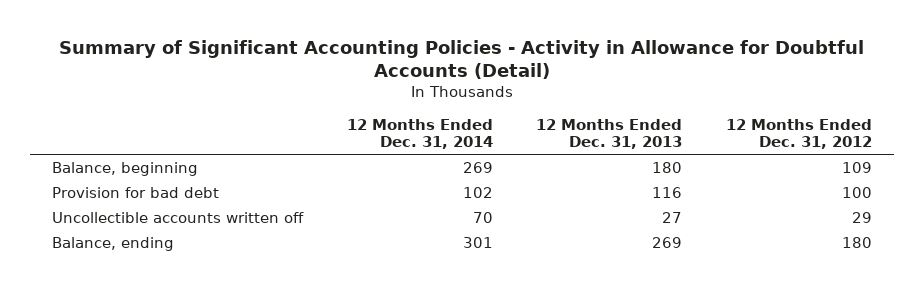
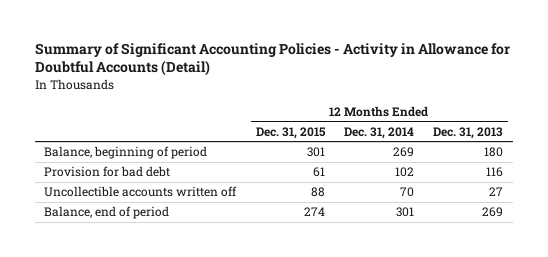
- | 12 Months Ended Dec. 31, 2014 | 12 Months Ended Dec. 31, 2013 | 12 Months Ended Dec. 31, 2012
+ | 12 Months Ended Dec. 31, 2015 | 12 Months Ended Dec. 31, 2014 | 12 Months Ended Dec. 31, 2013
- Balance, beginning | 269 | 180 | 109
+ Balance, beginning of period | 301 | 269 | 180
- Balance, ending | 301 | 269 | 180
+ Balance, end of period | 274 | 301 | 269

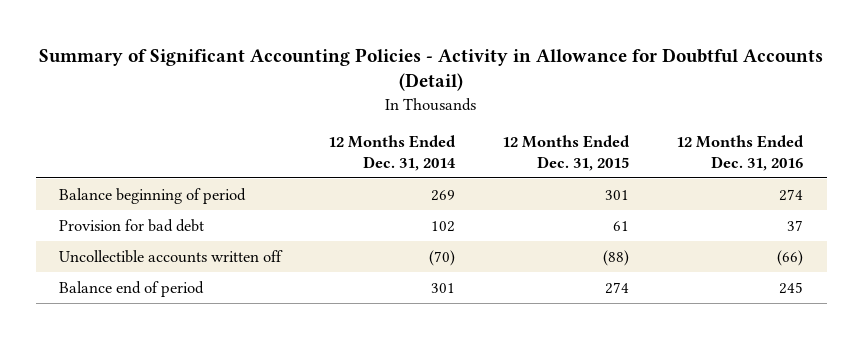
- | 12 Months Ended Dec. 31, 2015 | 12 Months Ended Dec. 31, 2014 | 12 Months Ended Dec. 31, 2013
+ | 12 Months Ended Dec. 31, 2014 | 12 Months Ended Dec. 31, 2015 | 12 Months Ended Dec. 31, 2016
- Balance, beginning of period | 301 | 269 | 180
+ Balance beginning of period | 269 | 301 | 274
- Uncollectible accounts written off | 88 | 70 | 27
- Balance, end of period | 274 | 301 | 269
+ Uncollectible accounts written off | (70) | (88) | (66)
+ Balance end of period | 301 | 274 | 245

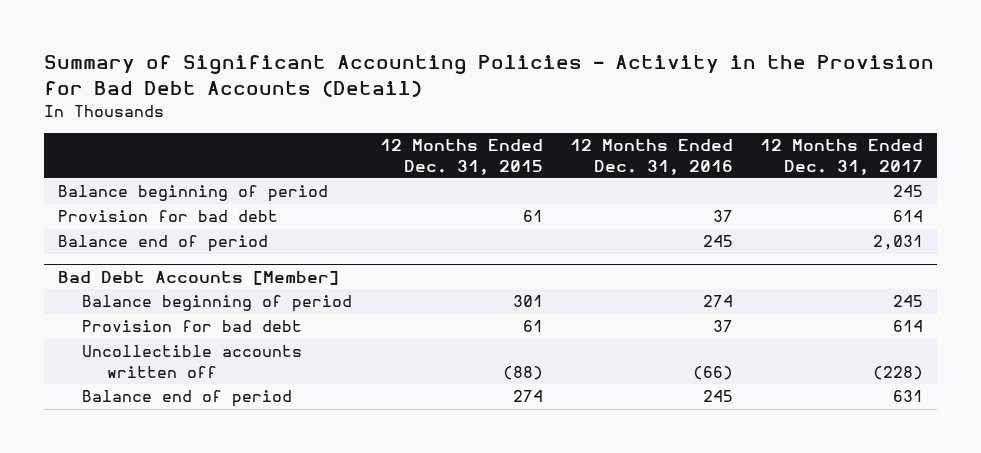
- Summary of Significant Accounting Policies - Activity in Allowance for Doubtful Accounts (Detail)
+ Summary of Significant Accounting Policies - Activity in the Provision for Bad Debt Accounts (Detail)
- | 12 Months Ended Dec. 31, 2014 | 12 Months Ended Dec. 31, 2015 | 12 Months Ended Dec. 31, 2016
+ | 12 Months Ended Dec. 31, 2015 | 12 Months Ended Dec. 31, 2016 | 12 Months Ended Dec. 31, 2017
+ Balance beginning of period | | | 245
+ Provision for bad debt | 61 | 37 | 614
+ Balance end of period | | 245 | 2,031
+ Bad Debt Accounts [Member]

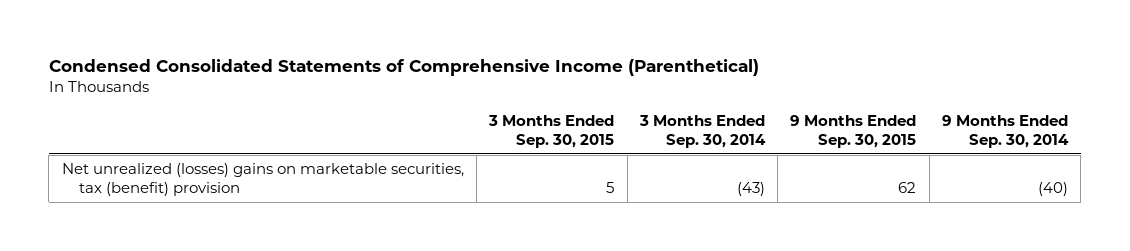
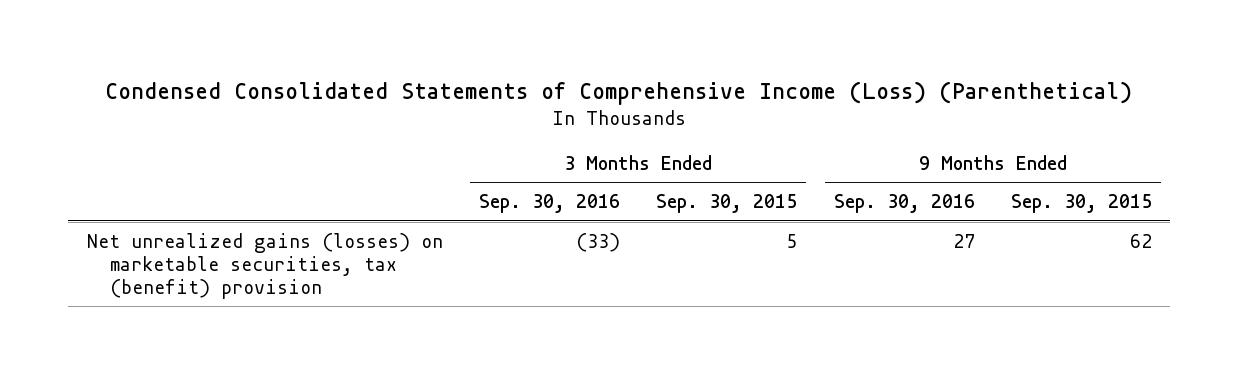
- Condensed Consolidated Statements of Comprehensive Income (Parenthetical)
+ Condensed Consolidated Statements of Comprehensive Income (Loss) (Parenthetical)
- | 3 Months Ended Sep. 30, 2015 | 3 Months Ended Sep. 30, 2014 | 9 Months Ended Sep. 30, 2015 | 9 Months Ended Sep. 30, 2014
+ | 3 Months Ended Sep. 30, 2016 | 3 Months Ended Sep. 30, 2015 | 9 Months Ended Sep. 30, 2016 | 9 Months Ended Sep. 30, 2015
- Net unrealized (losses) gains on marketable securities, tax (benefit) provision | 5 | (43) | 62 | (40)
+ Net unrealized gains (losses) on marketable securities, tax (benefit) provision | (33) | 5 | 27 | 62

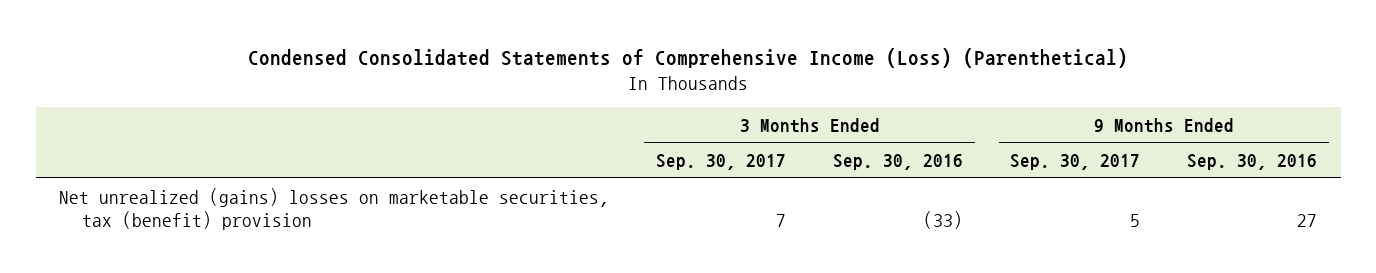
- | 3 Months Ended Sep. 30, 2016 | 3 Months Ended Sep. 30, 2015 | 9 Months Ended Sep. 30, 2016 | 9 Months Ended Sep. 30, 2015
+ | 3 Months Ended Sep. 30, 2017 | 3 Months Ended Sep. 30, 2016 | 9 Months Ended Sep. 30, 2017 | 9 Months Ended Sep. 30, 2016
- Net unrealized gains (losses) on marketable securities, tax (benefit) provision | (33) | 5 | 27 | 62
+ Net unrealized (gains) losses on marketable securities, tax (benefit) provision | 7 | (33) | 5 | 27

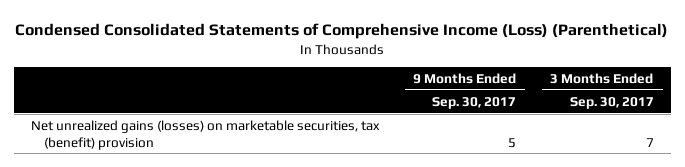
- | 3 Months Ended Sep. 30, 2017 | 3 Months Ended Sep. 30, 2016 | 9 Months Ended Sep. 30, 2017 | 9 Months Ended Sep. 30, 2016
+ | 9 Months Ended Sep. 30, 2017 | 3 Months Ended Sep. 30, 2017
- Net unrealized (gains) losses on marketable securities, tax (benefit) provision | 7 | (33) | 5 | 27
+ Net unrealized gains (losses) on marketable securities, tax (benefit) provision | 5 | 7

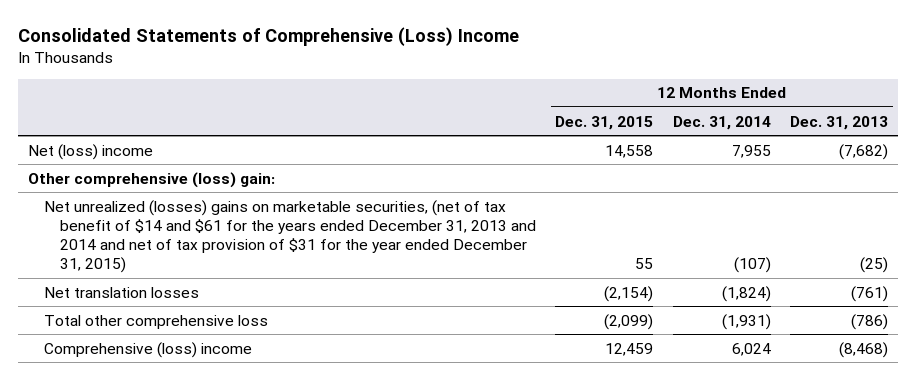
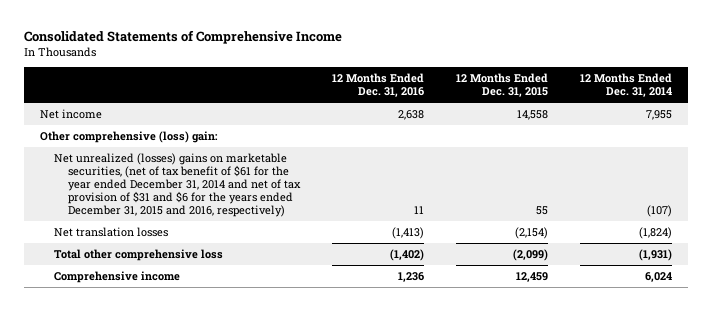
- Consolidated Statements of Comprehensive (Loss) Income
+ Consolidated Statements of Comprehensive Income
- | 12 Months Ended Dec. 31, 2015 | 12 Months Ended Dec. 31, 2014 | 12 Months Ended Dec. 31, 2013
+ | 12 Months Ended Dec. 31, 2016 | 12 Months Ended Dec. 31, 2015 | 12 Months Ended Dec. 31, 2014
- Net (loss) income | 14,558 | 7,955 | (7,682)
+ Net income | 2,638 | 14,558 | 7,955
- Net unrealized (losses) gains on marketable securities, (net of tax benefit of $14 and $61 for the years ended December 31, 2013 and 2014 and net of tax provision of $31 for the year ended December 31, 2015) | 55 | (107) | (25)
+ Net unrealized (losses) gains on marketable securities, (net of tax benefit of $61 for the year ended December 31, 2014 and net of tax provision of $31 and $6 for the years ended December 31, 2015 and 2016, respectively) | 11 | 55 | (107)
- Comprehensive (loss) income | 12,459 | 6,024 | (8,468)
+ Comprehensive income | 1,236 | 12,459 | 6,024

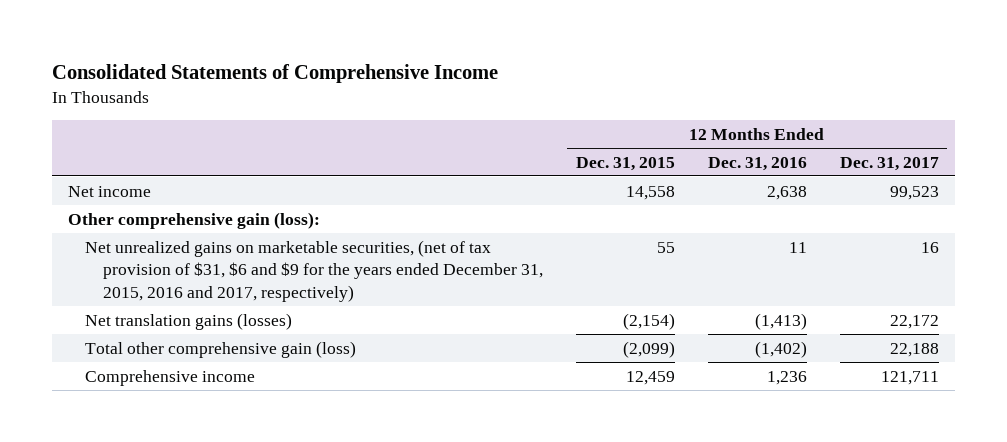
- | 12 Months Ended Dec. 31, 2016 | 12 Months Ended Dec. 31, 2015 | 12 Months Ended Dec. 31, 2014
+ | 12 Months Ended Dec. 31, 2015 | 12 Months Ended Dec. 31, 2016 | 12 Months Ended Dec. 31, 2017
- Other comprehensive (loss) gain:
- Net unrealized (losses) gains on marketable securities, (net of tax benefit of $61 for the year ended December 31, 2014 and net of tax provision of $31 and $6 for the years ended December 31, 2015 and 2016, respectively) | 11 | 55 | (107)
- Net translation losses | (1,413) | (2,154) | (1,824)
- Total other comprehensive loss | (1,402) | (2,099) | (1,931)
+ Other comprehensive gain (loss):
+ Net unrealized gains on marketable securities, (net of tax provision of $31, $6 and $9 for the years ended December 31, 2015, 2016 and 2017, respectively) | 55 | 11 | 16
+ Net translation gains (losses) | (2,154) | (1,413) | 22,172
+ Total other comprehensive gain (loss) | (2,099) | (1,402) | 22,188

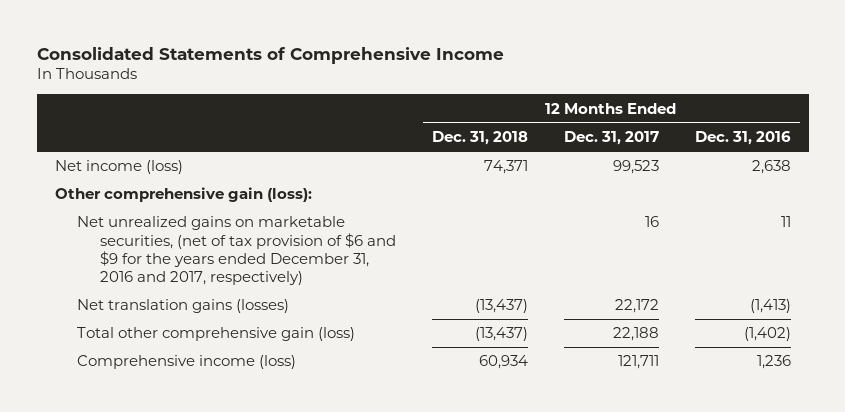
- | 12 Months Ended Dec. 31, 2015 | 12 Months Ended Dec. 31, 2016 | 12 Months Ended Dec. 31, 2017
+ | 12 Months Ended Dec. 31, 2018 | 12 Months Ended Dec. 31, 2017 | 12 Months Ended Dec. 31, 2016
- Net income | 14,558 | 2,638 | 99,523
+ Net income (loss) | 74,371 | 99,523 | 2,638
- Net unrealized gains on marketable securities, (net of tax provision of $31, $6 and $9 for the years ended December 31, 2015, 2016 and 2017, respectively) | 55 | 11 | 16
+ Net unrealized gains on marketable securities, (net of tax provision of $6 and $9 for the years ended December 31, 2016 and 2017, respectively) | | 16 | 11
- Comprehensive income | 12,459 | 1,236 | 121,711
+ Comprehensive income (loss) | 60,934 | 121,711 | 1,236

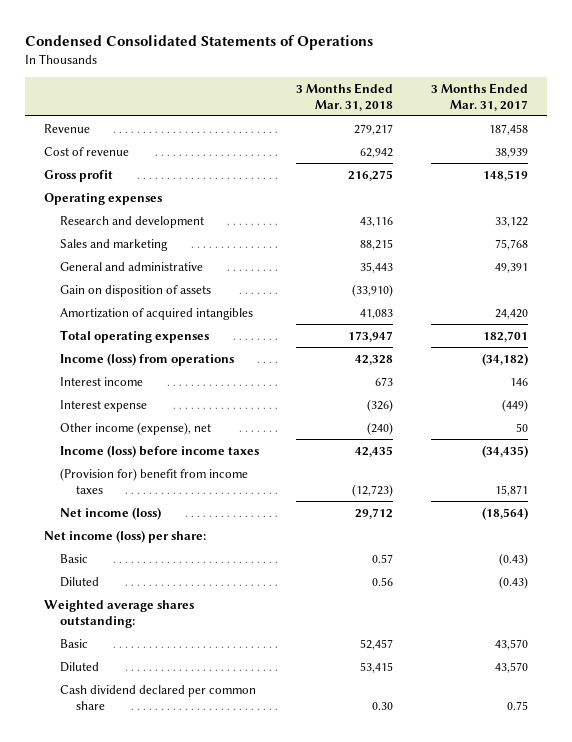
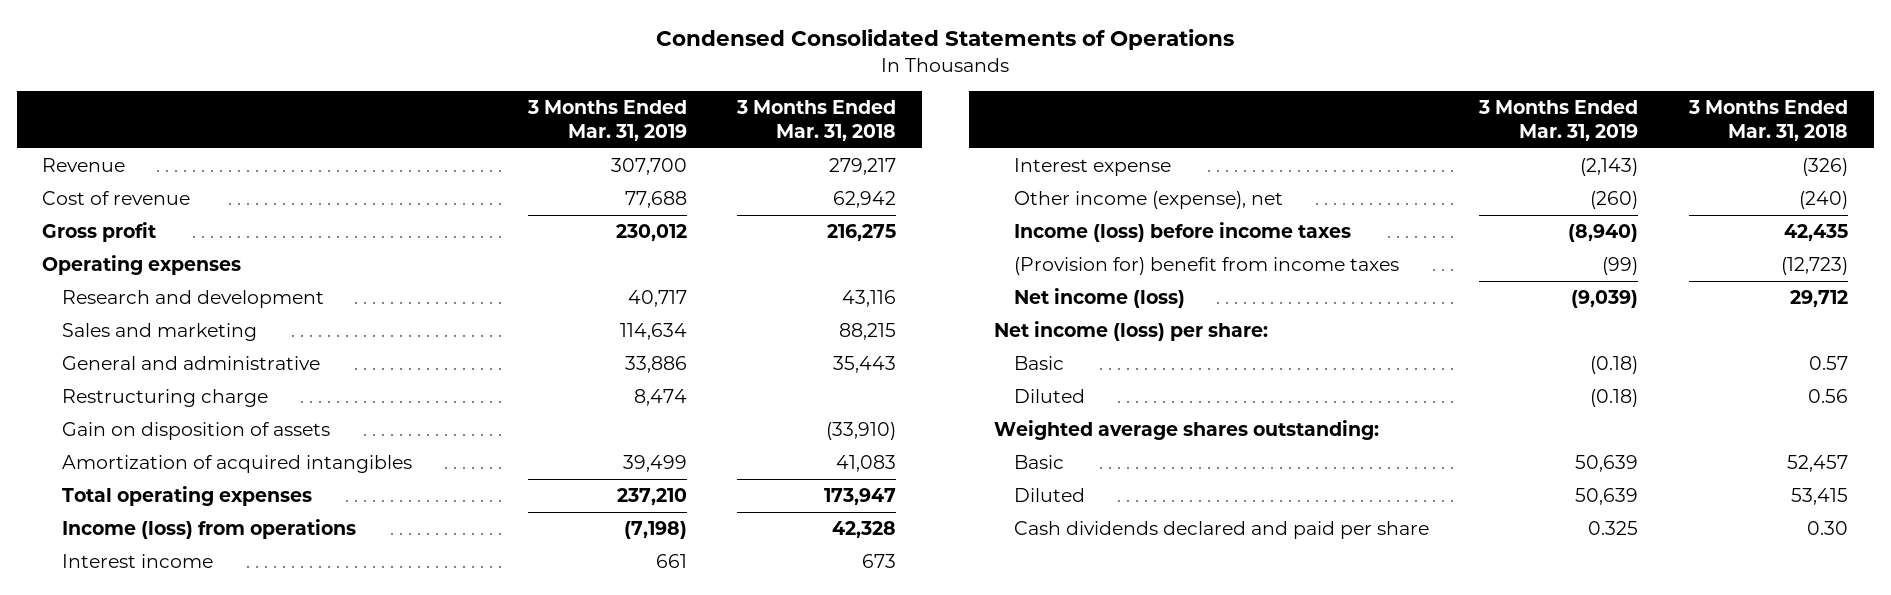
- | 3 Months Ended Mar. 31, 2018 | 3 Months Ended Mar. 31, 2017
+ | 3 Months Ended Mar. 31, 2019 | 3 Months Ended Mar. 31, 2018
+ Restructuring charge | 8,474 |
- Cash dividend declared per common share | 0.30 | 0.75
+ Cash dividends declared and paid per share | 0.325 | 0.30

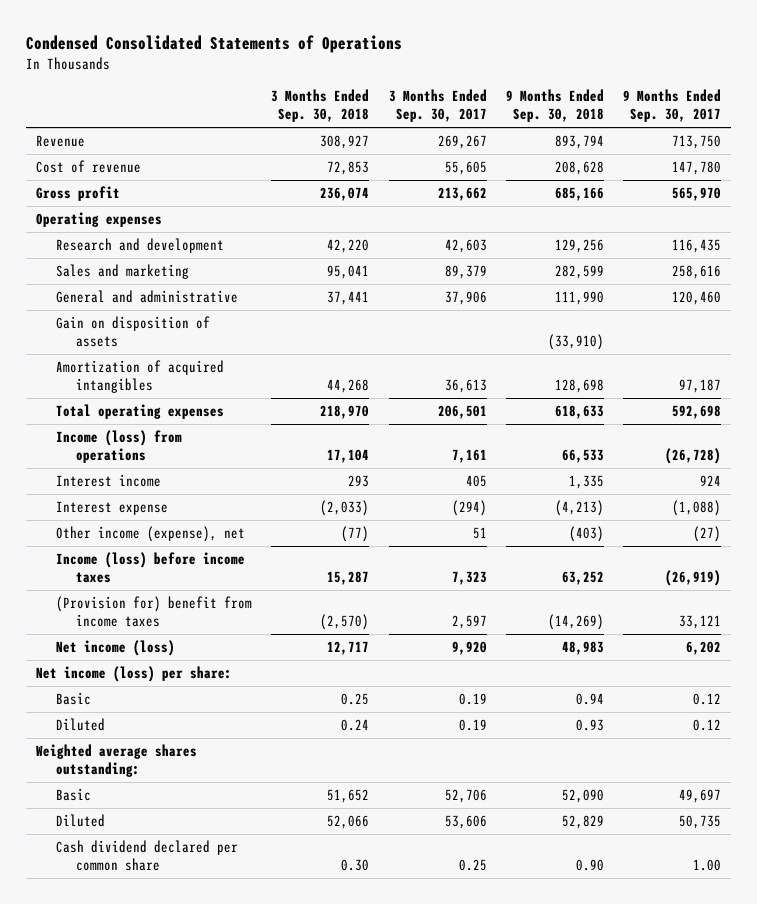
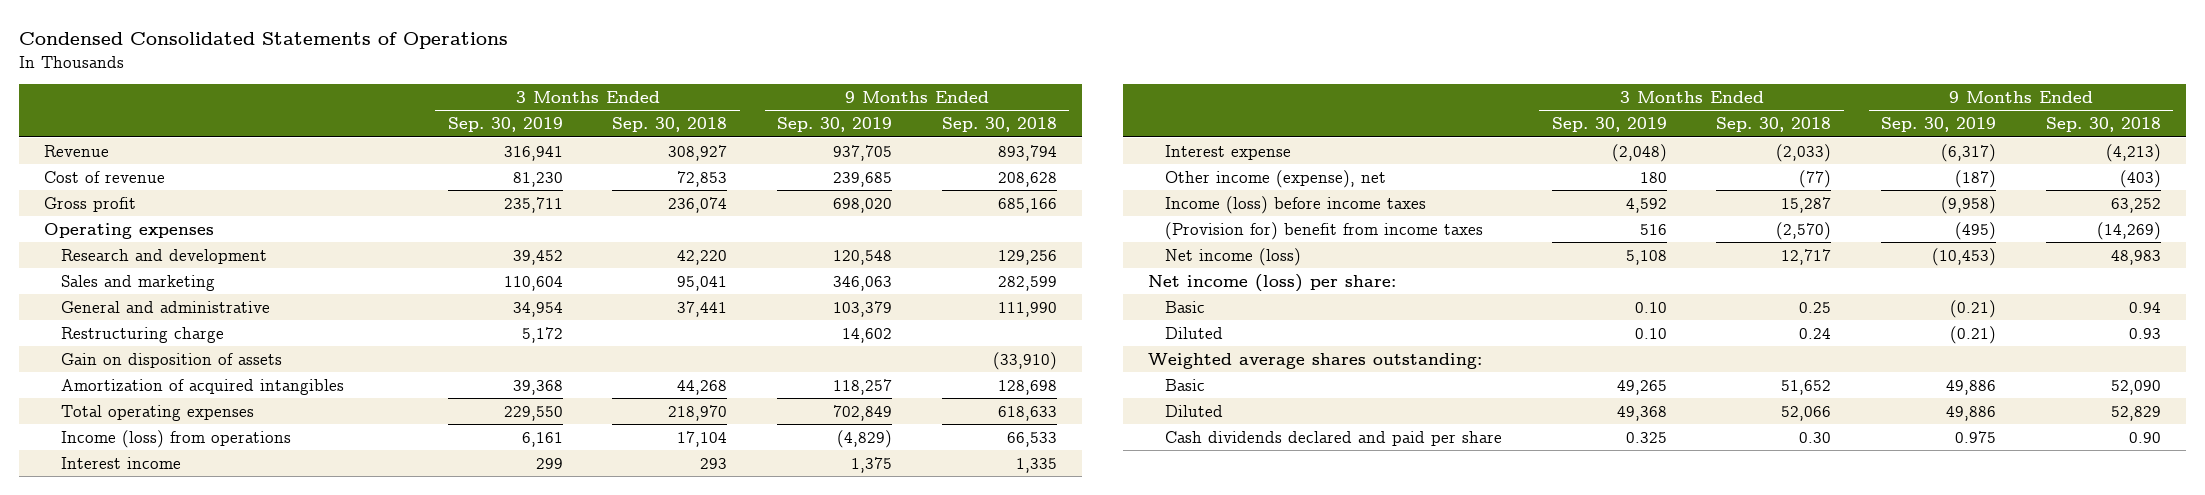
- | 3 Months Ended Sep. 30, 2018 | 3 Months Ended Sep. 30, 2017 | 9 Months Ended Sep. 30, 2018 | 9 Months Ended Sep. 30, 2017
+ | 3 Months Ended Sep. 30, 2019 | 3 Months Ended Sep. 30, 2018 | 9 Months Ended Sep. 30, 2019 | 9 Months Ended Sep. 30, 2018
+ Restructuring charge | 5,172 | | 14,602 |
- Cash dividend declared per common share | 0.30 | 0.25 | 0.90 | 1.00
+ Cash dividends declared and paid per share | 0.325 | 0.30 | 0.975 | 0.90

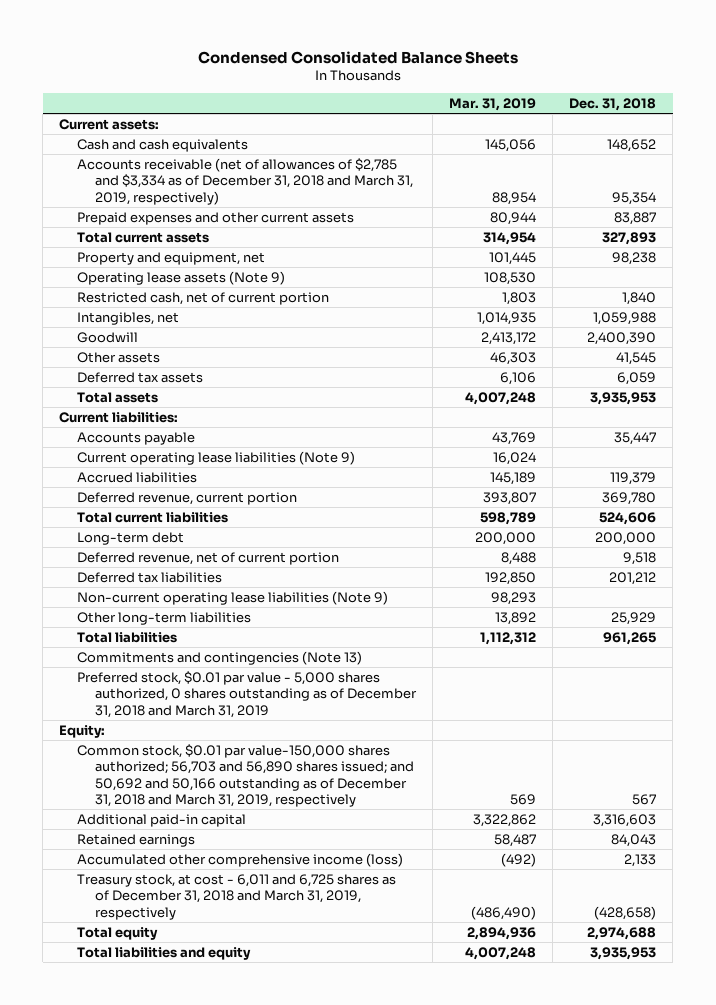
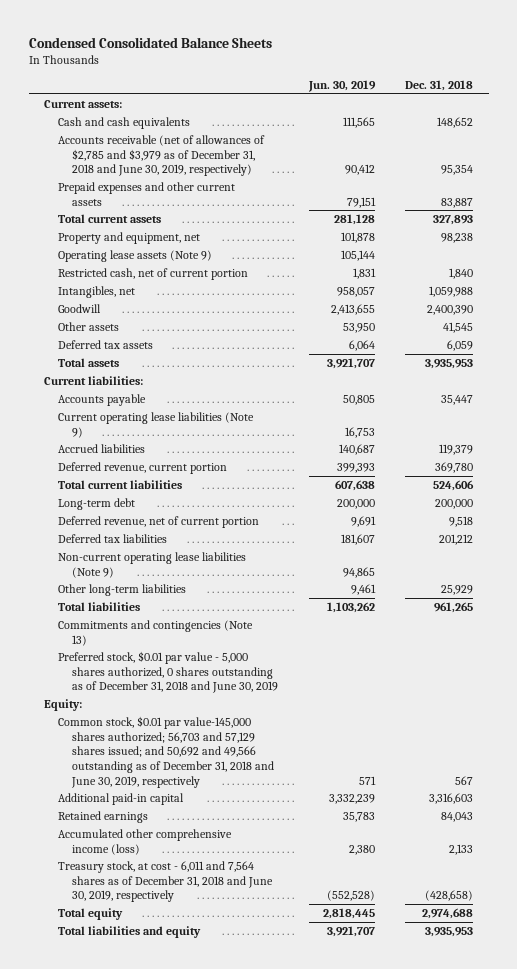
- | Mar. 31, 2019 | Dec. 31, 2018
+ | Jun. 30, 2019 | Dec. 31, 2018
- Accounts receivable (net of allowances of $2,785 and $3,334 as of December 31, 2018 and March 31, 2019, respectively) | 88,954 | 95,354
+ Accounts receivable (net of allowances of $2,785 and $3,979 as of December 31, 2018 and June 30, 2019, respectively) | 90,412 | 95,354
- Preferred stock, $0.01 par value - 5,000 shares authorized, 0 shares outstanding as of December 31, 2018 and March 31, 2019
+ Preferred stock, $0.01 par value - 5,000 shares authorized, 0 shares outstanding as of December 31, 2018 and June 30, 2019
- Common stock, $0.01 par value-150,000 shares authorized; 56,703 and 56,890 shares issued; and 50,692 and 50,166 outstanding as of December 31, 2018 and March 31, 2019, respectively | 569 | 567
+ Common stock, $0.01 par value-145,000 shares authorized; 56,703 and 57,129 shares issued; and 50,692 and 49,566 outstanding as of December 31, 2018 and June 30, 2019, respectively | 571 | 567
- Treasury stock, at cost - 6,011 and 6,725 shares as of December 31, 2018 and March 31, 2019, respectively | (486,490) | (428,658)
+ Treasury stock, at cost - 6,011 and 7,564 shares as of December 31, 2018 and June 30, 2019, respectively | (552,528) | (428,658)

